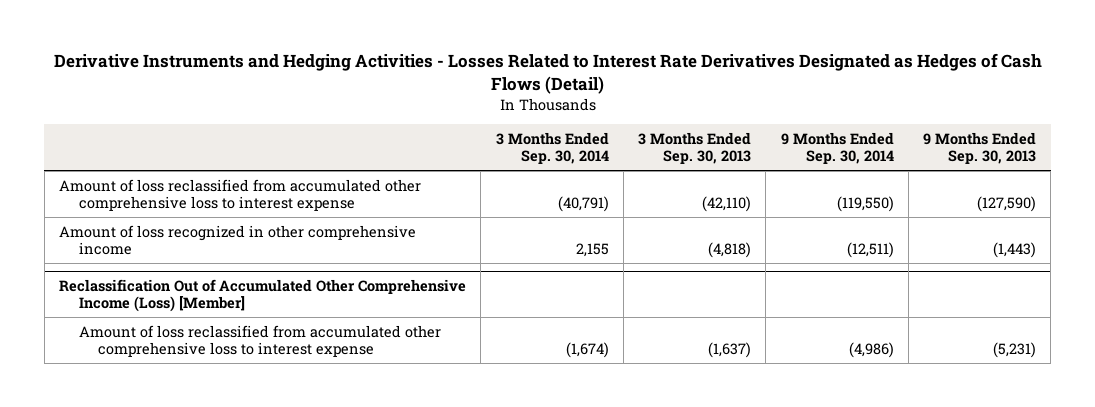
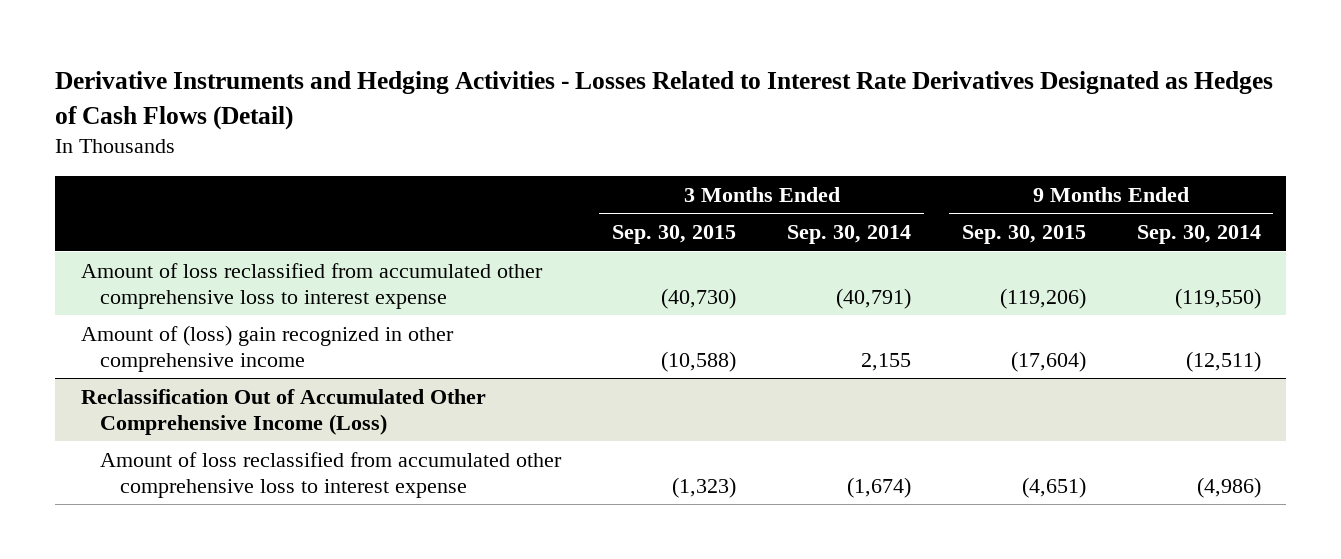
- | 3 Months Ended Sep. 30, 2014 | 3 Months Ended Sep. 30, 2013 | 9 Months Ended Sep. 30, 2014 | 9 Months Ended Sep. 30, 2013
+ | 3 Months Ended Sep. 30, 2015 | 3 Months Ended Sep. 30, 2014 | 9 Months Ended Sep. 30, 2015 | 9 Months Ended Sep. 30, 2014
- Amount of loss recognized in other comprehensive income | 2,155 | (4,818) | (12,511) | (1,443)
- Reclassification Out of Accumulated Other Comprehensive Income (Loss) [Member]
+ Amount of (loss) gain recognized in other comprehensive income | (10,588) | 2,155 | (17,604) | (12,511)
+ Reclassification Out of Accumulated Other Comprehensive Income (Loss)

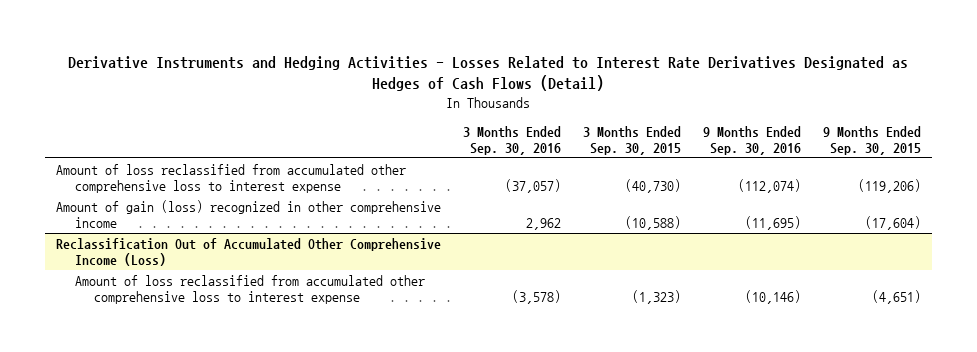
- | 3 Months Ended Sep. 30, 2015 | 3 Months Ended Sep. 30, 2014 | 9 Months Ended Sep. 30, 2015 | 9 Months Ended Sep. 30, 2014
+ | 3 Months Ended Sep. 30, 2016 | 3 Months Ended Sep. 30, 2015 | 9 Months Ended Sep. 30, 2016 | 9 Months Ended Sep. 30, 2015
- Amount of (loss) gain recognized in other comprehensive income | (10,588) | 2,155 | (17,604) | (12,511)
+ Amount of gain (loss) recognized in other comprehensive income | 2,962 | (10,588) | (11,695) | (17,604)

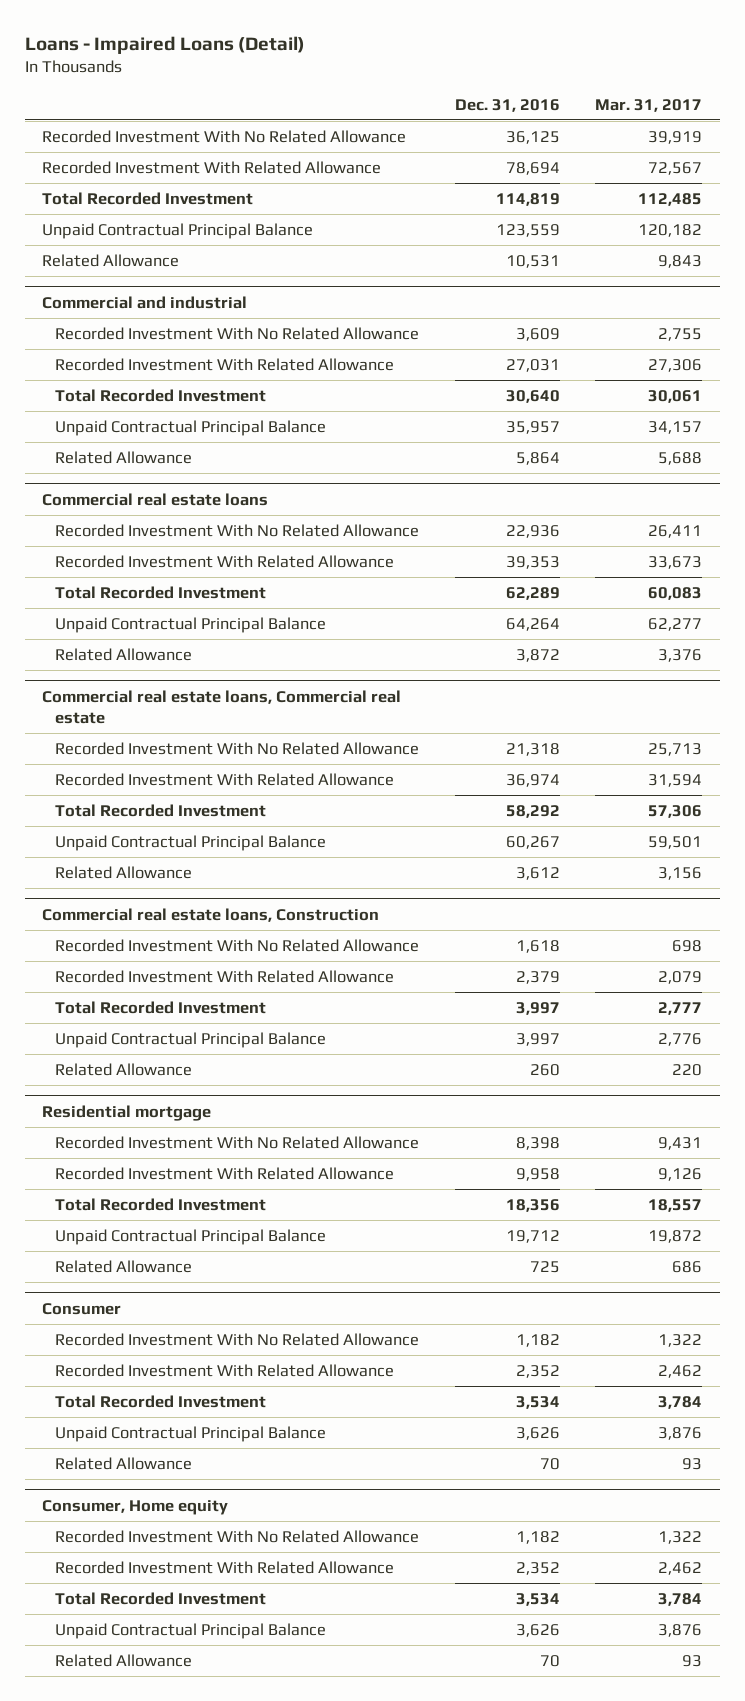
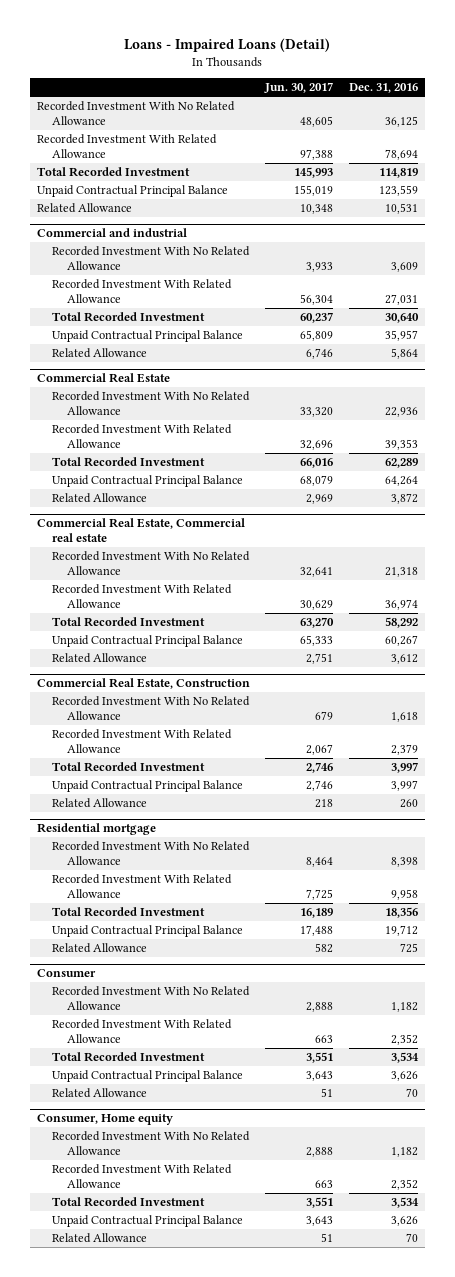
- | Dec. 31, 2016 | Mar. 31, 2017
+ | Jun. 30, 2017 | Dec. 31, 2016
- Commercial real estate loans
+ Commercial Real Estate
- Commercial real estate loans, Commercial real estate
+ Commercial Real Estate, Commercial real estate
- Commercial real estate loans, Construction
+ Commercial Real Estate, Construction

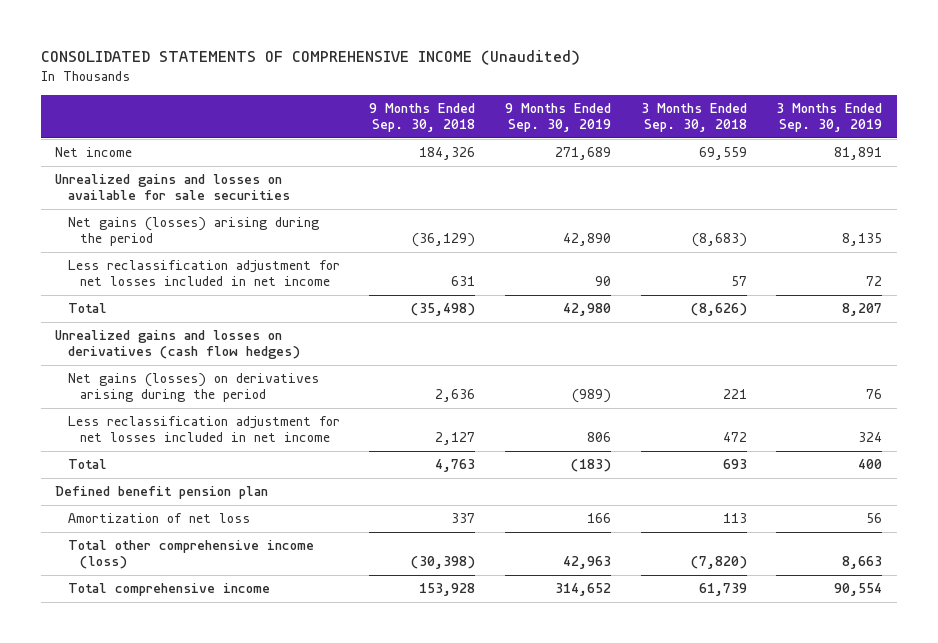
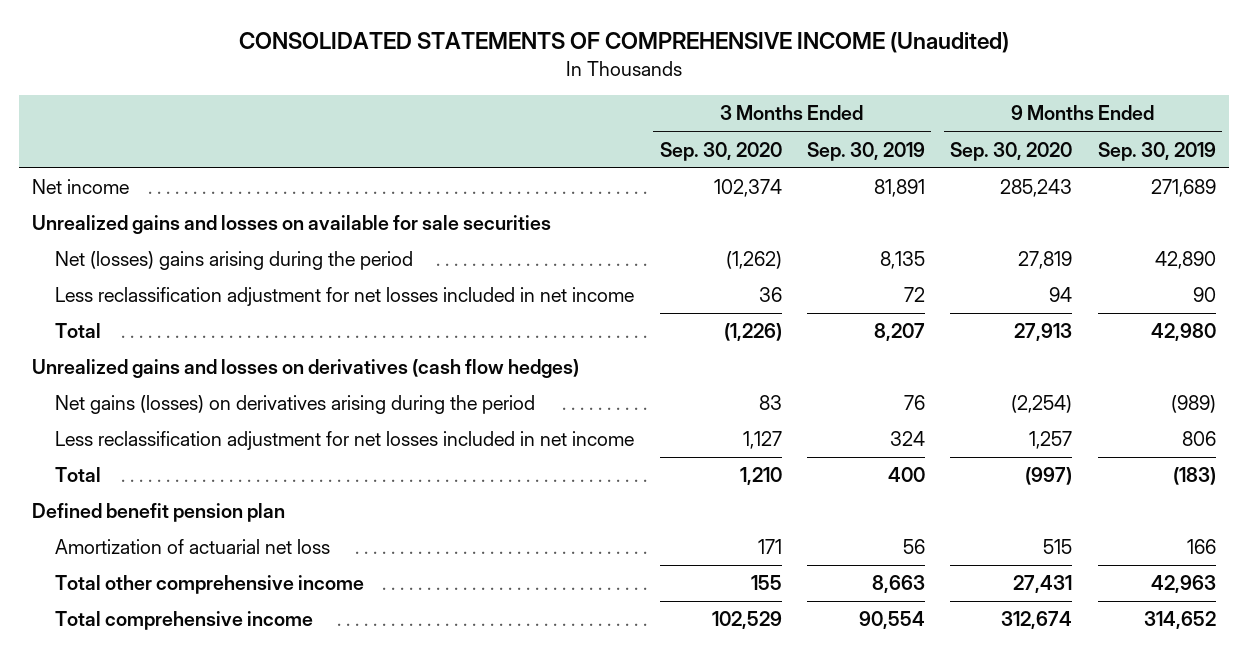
- | 9 Months Ended Sep. 30, 2018 | 9 Months Ended Sep. 30, 2019 | 3 Months Ended Sep. 30, 2018 | 3 Months Ended Sep. 30, 2019
+ | 3 Months Ended Sep. 30, 2020 | 3 Months Ended Sep. 30, 2019 | 9 Months Ended Sep. 30, 2020 | 9 Months Ended Sep. 30, 2019
- Net gains (losses) arising during the period | (36,129) | 42,890 | (8,683) | 8,135
+ Net (losses) gains arising during the period | (1,262) | 8,135 | 27,819 | 42,890
- Amortization of net loss | 337 | 166 | 113 | 56
- Total other comprehensive income (loss) | (30,398) | 42,963 | (7,820) | 8,663
+ Amortization of actuarial net loss | 171 | 56 | 515 | 166
+ Total other comprehensive income | 155 | 8,663 | 27,431 | 42,963

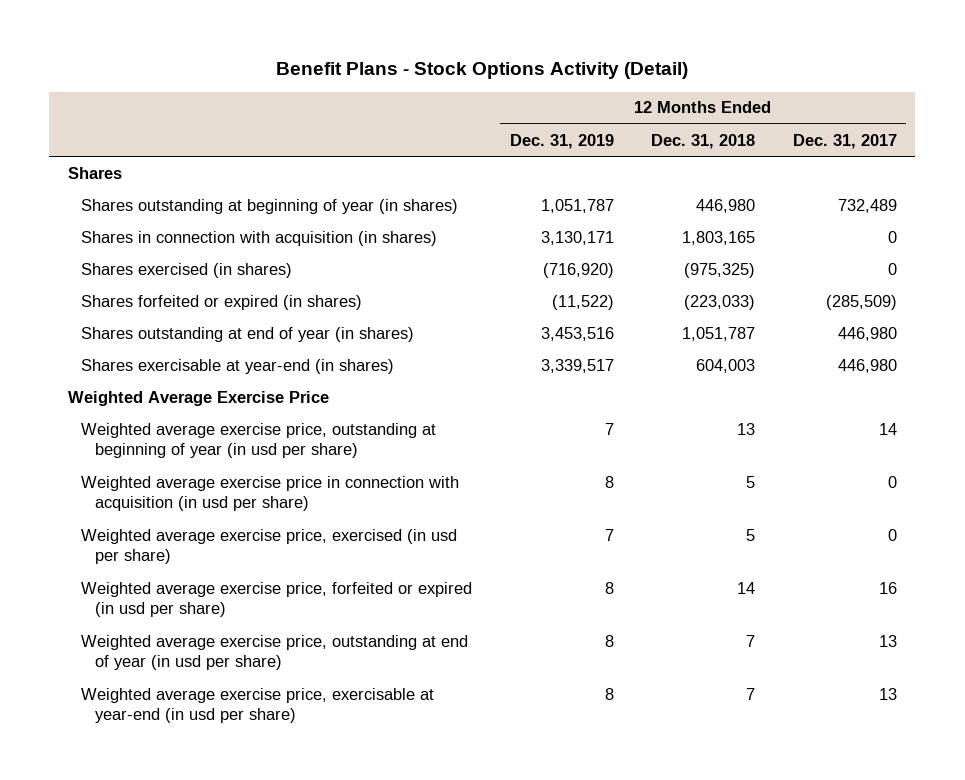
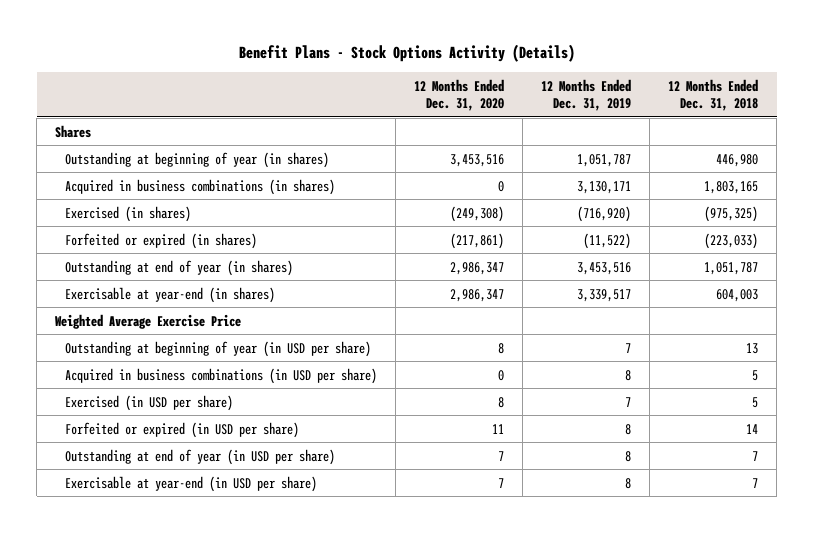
- Benefit Plans - Stock Options Activity (Detail)
+ Benefit Plans - Stock Options Activity (Details)
- | 12 Months Ended Dec. 31, 2019 | 12 Months Ended Dec. 31, 2018 | 12 Months Ended Dec. 31, 2017
+ | 12 Months Ended Dec. 31, 2020 | 12 Months Ended Dec. 31, 2019 | 12 Months Ended Dec. 31, 2018
- Shares outstanding at beginning of year (in shares) | 1,051,787 | 446,980 | 732,489
- Shares in connection with acquisition (in shares) | 3,130,171 | 1,803,165 | 0
- Shares exercised (in shares) | (716,920) | (975,325) | 0
- Shares forfeited or expired (in shares) | (11,522) | (223,033) | (285,509)
- Shares outstanding at end of year (in shares) | 3,453,516 | 1,051,787 | 446,980
- Shares exercisable at year-end (in shares) | 3,339,517 | 604,003 | 446,980
+ Outstanding at beginning of year (in shares) | 3,453,516 | 1,051,787 | 446,980
+ Acquired in business combinations (in shares) | 0 | 3,130,171 | 1,803,165
+ Exercised (in shares) | (249,308) | (716,920) | (975,325)
+ Forfeited or expired (in shares) | (217,861) | (11,522) | (223,033)
+ Outstanding at end of year (in shares) | 2,986,347 | 3,453,516 | 1,051,787
+ Exercisable at year-end (in shares) | 2,986,347 | 3,339,517 | 604,003
- Weighted average exercise price, outstanding at beginning of year (in usd per share) | 7 | 13 | 14
- Weighted average exercise price in connection with acquisition (in usd per share) | 8 | 5 | 0
- Weighted average exercise price, exercised (in usd per share) | 7 | 5 | 0
- Weighted average exercise price, forfeited or expired (in usd per share) | 8 | 14 | 16
- Weighted average exercise price, outstanding at end of year (in usd per share) | 8 | 7 | 13
- Weighted average exercise price, exercisable at year-end (in usd per share) | 8 | 7 | 13
+ Outstanding at beginning of year (in USD per share) | 8 | 7 | 13
+ Acquired in business combinations (in USD per share) | 0 | 8 | 5
+ Exercised (in USD per share) | 8 | 7 | 5
+ Forfeited or expired (in USD per share) | 11 | 8 | 14
+ Outstanding at end of year (in USD per share) | 7 | 8 | 7
+ Exercisable at year-end (in USD per share) | 7 | 8 | 7

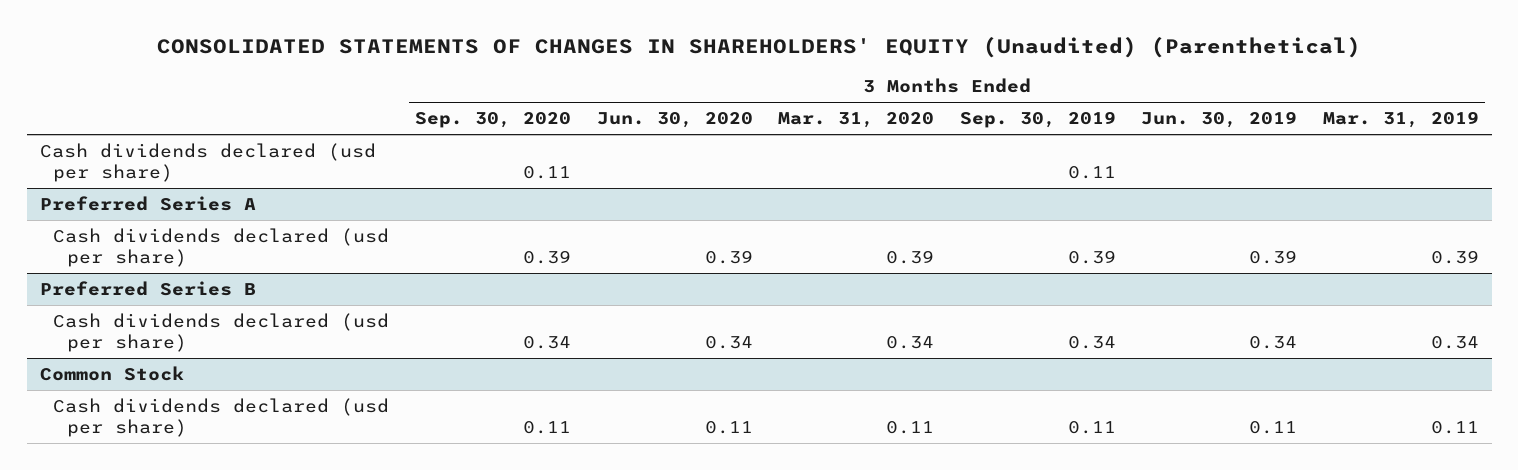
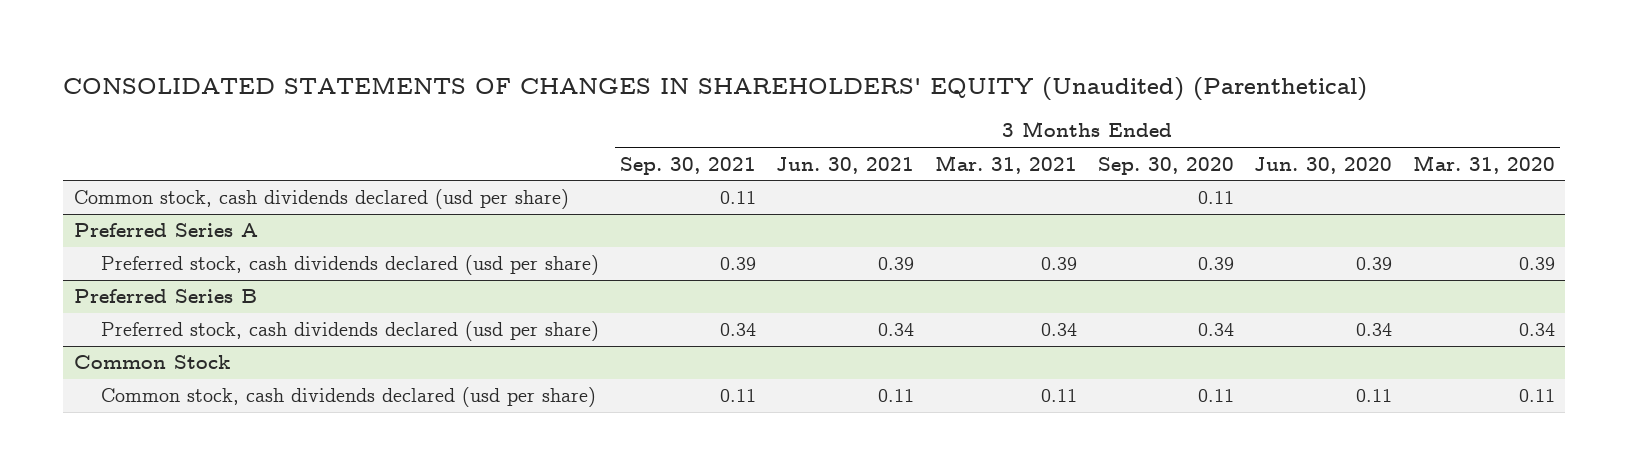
- | 3 Months Ended Sep. 30, 2020 | 3 Months Ended Jun. 30, 2020 | 3 Months Ended Mar. 31, 2020 | 3 Months Ended Sep. 30, 2019 | 3 Months Ended Jun. 30, 2019 | 3 Months Ended Mar. 31, 2019
+ | 3 Months Ended Sep. 30, 2021 | 3 Months Ended Jun. 30, 2021 | 3 Months Ended Mar. 31, 2021 | 3 Months Ended Sep. 30, 2020 | 3 Months Ended Jun. 30, 2020 | 3 Months Ended Mar. 31, 2020
- Cash dividends declared (usd per share) | 0.11 | | | 0.11 | |
+ Common stock, cash dividends declared (usd per share) | 0.11 | | | 0.11 | |
@ Preferred Series A
- Cash dividends declared (usd per share) | 0.39 | 0.39 | 0.39 | 0.39 | 0.39 | 0.39
+ Preferred stock, cash dividends declared (usd per share) | 0.39 | 0.39 | 0.39 | 0.39 | 0.39 | 0.39
@ Preferred Series B
- Cash dividends declared (usd per share) | 0.34 | 0.34 | 0.34 | 0.34 | 0.34 | 0.34
+ Preferred stock, cash dividends declared (usd per share) | 0.34 | 0.34 | 0.34 | 0.34 | 0.34 | 0.34
@ Common Stock
- Cash dividends declared (usd per share) | 0.11 | 0.11 | 0.11 | 0.11 | 0.11 | 0.11
+ Common stock, cash dividends declared (usd per share) | 0.11 | 0.11 | 0.11 | 0.11 | 0.11 | 0.11

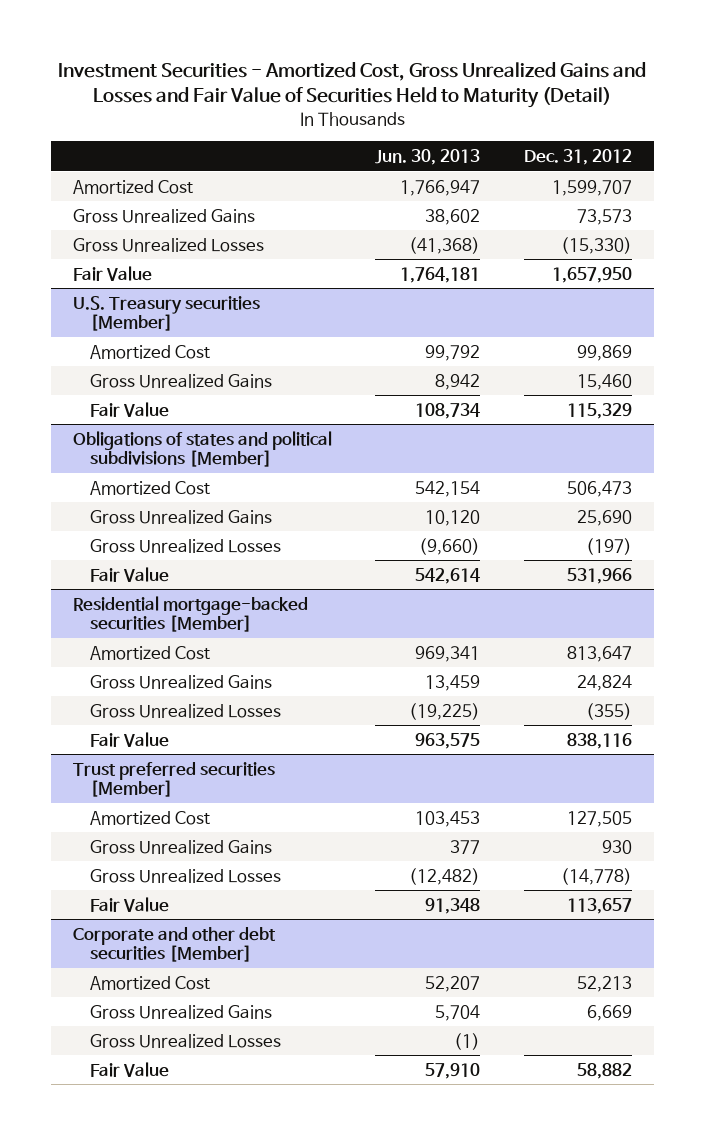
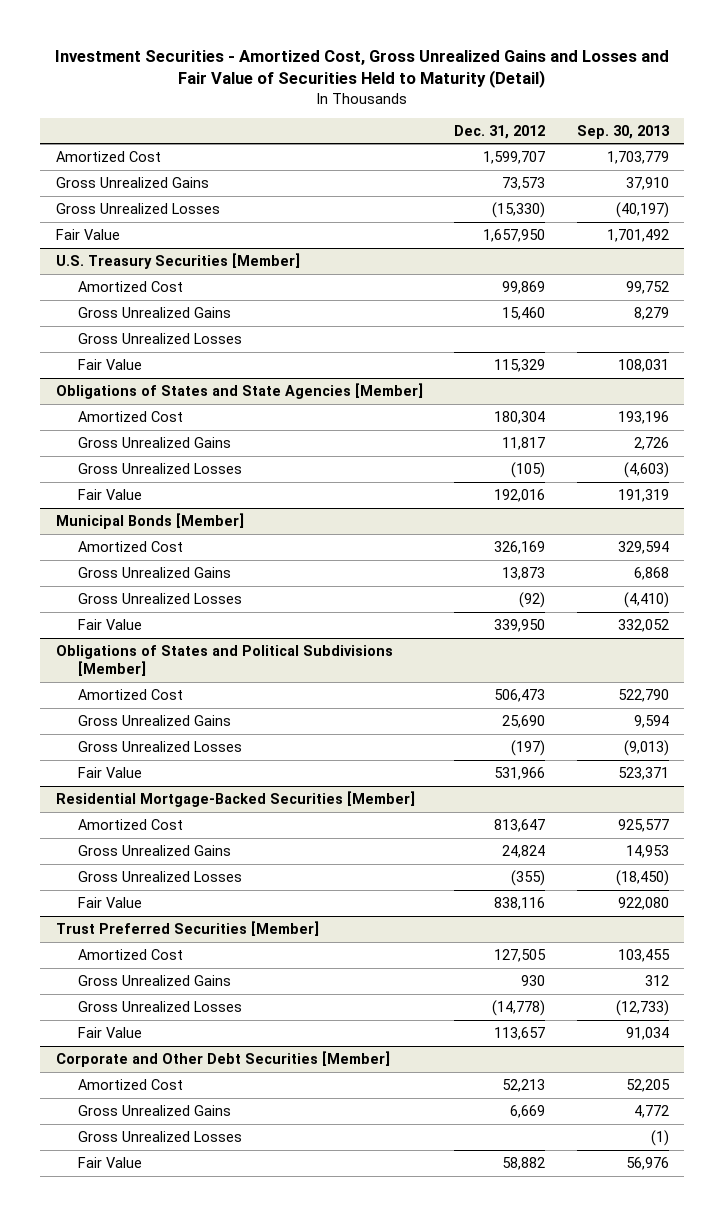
- | Jun. 30, 2013 | Dec. 31, 2012
+ | Dec. 31, 2012 | Sep. 30, 2013
- U.S. Treasury securities [Member]
+ U.S. Treasury Securities [Member]
+ Gross Unrealized Losses
- Obligations of states and political subdivisions [Member]
+ Obligations of States and State Agencies [Member]
+ Amortized Cost | 180,304 | 193,196
+ Gross Unrealized Gains | 11,817 | 2,726
+ Gross Unrealized Losses | (105) | (4,603)
+ Fair Value | 192,016 | 191,319
+ Municipal Bonds [Member]
+ Amortized Cost | 326,169 | 329,594
+ Gross Unrealized Gains | 13,873 | 6,868
+ Gross Unrealized Losses | (92) | (4,410)
+ Fair Value | 339,950 | 332,052
+ Obligations of States and Political Subdivisions [Member]
- Residential mortgage-backed securities [Member]
+ Residential Mortgage-Backed Securities [Member]
- Trust preferred securities [Member]
+ Trust Preferred Securities [Member]
- Corporate and other debt securities [Member]
+ Corporate and Other Debt Securities [Member]

